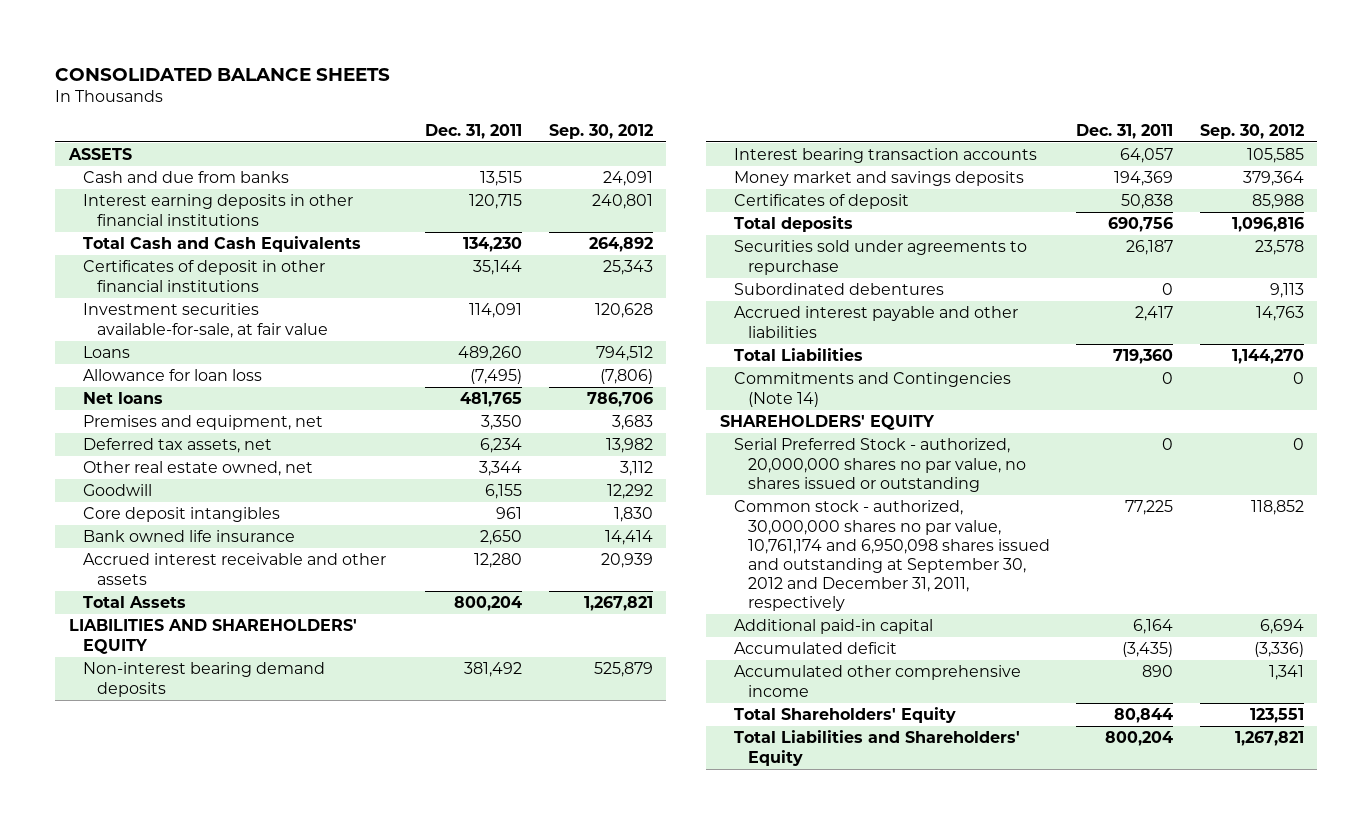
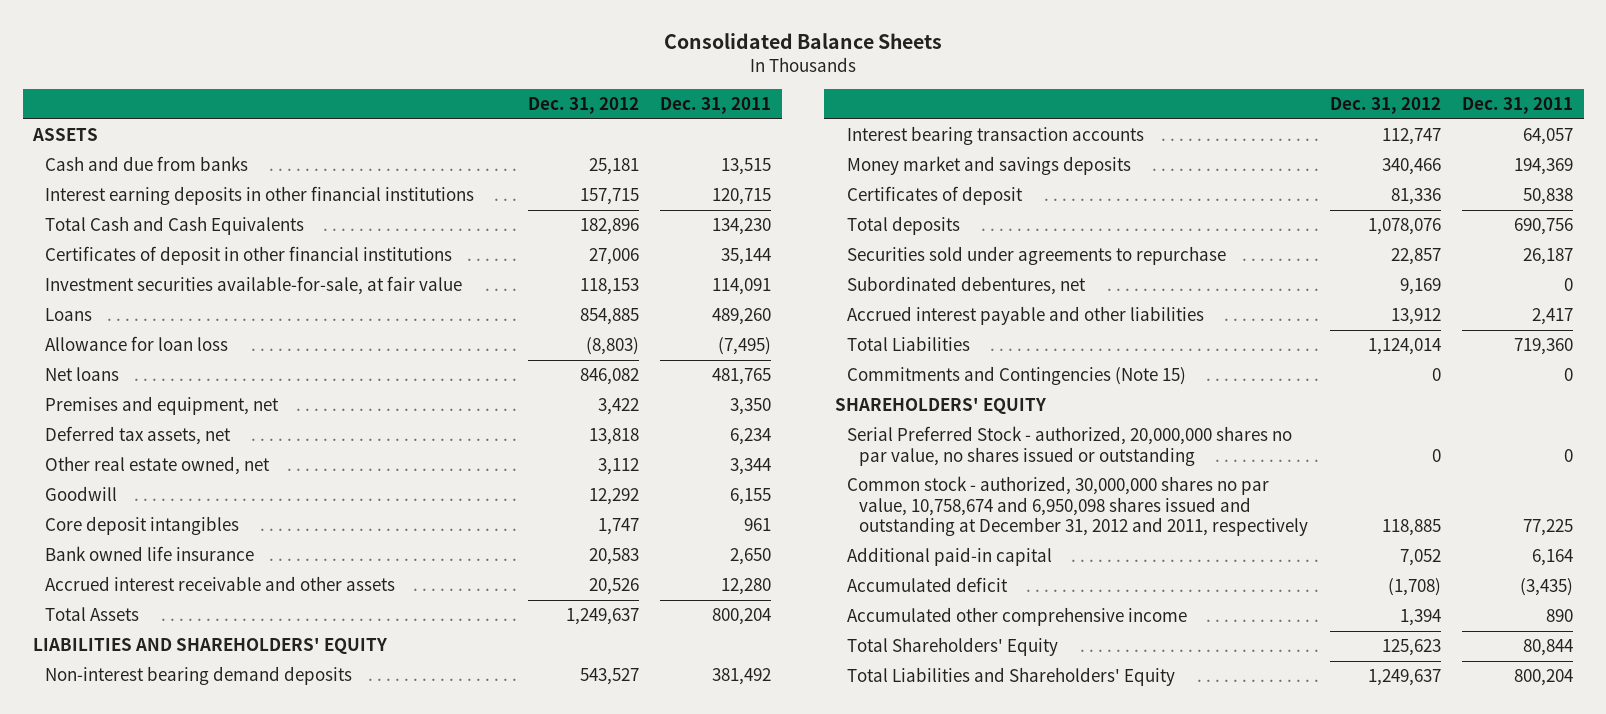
- CONSOLIDATED BALANCE SHEETS
+ Consolidated Balance Sheets
- | Dec. 31, 2011 | Sep. 30, 2012
+ | Dec. 31, 2012 | Dec. 31, 2011
- Subordinated debentures | 0 | 9,113
+ Subordinated debentures, net | 9,169 | 0
- Commitments and Contingencies (Note 14) | 0 | 0
+ Commitments and Contingencies (Note 15) | 0 | 0
- Common stock - authorized, 30,000,000 shares no par value, 10,761,174 and 6,950,098 shares issued and outstanding at September 30, 2012 and December 31, 2011, respectively | 77,225 | 118,852
+ Common stock - authorized, 30,000,000 shares no par value, 10,758,674 and 6,950,098 shares issued and outstanding at December 31, 2012 and 2011, respectively | 118,885 | 77,225

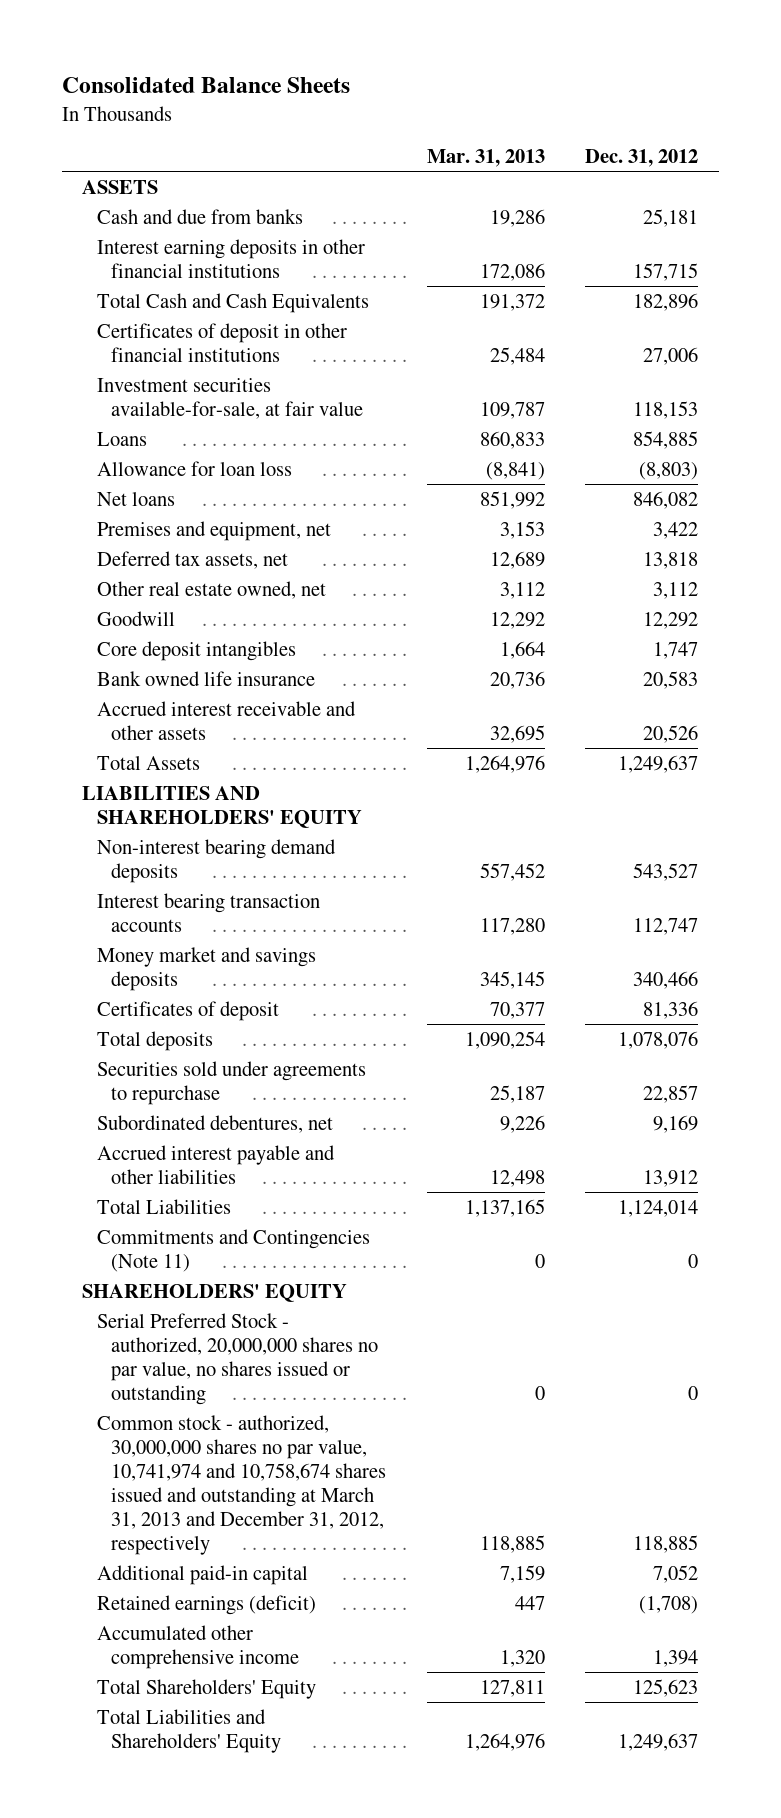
- | Dec. 31, 2012 | Dec. 31, 2011
+ | Mar. 31, 2013 | Dec. 31, 2012
- Commitments and Contingencies (Note 15) | 0 | 0
+ Commitments and Contingencies (Note 11) | 0 | 0
- Common stock - authorized, 30,000,000 shares no par value, 10,758,674 and 6,950,098 shares issued and outstanding at December 31, 2012 and 2011, respectively | 118,885 | 77,225
+ Common stock - authorized, 30,000,000 shares no par value, 10,741,974 and 10,758,674 shares issued and outstanding at March 31, 2013 and December 31, 2012, respectively | 118,885 | 118,885
- Accumulated deficit | (1,708) | (3,435)
+ Retained earnings (deficit) | 447 | (1,708)

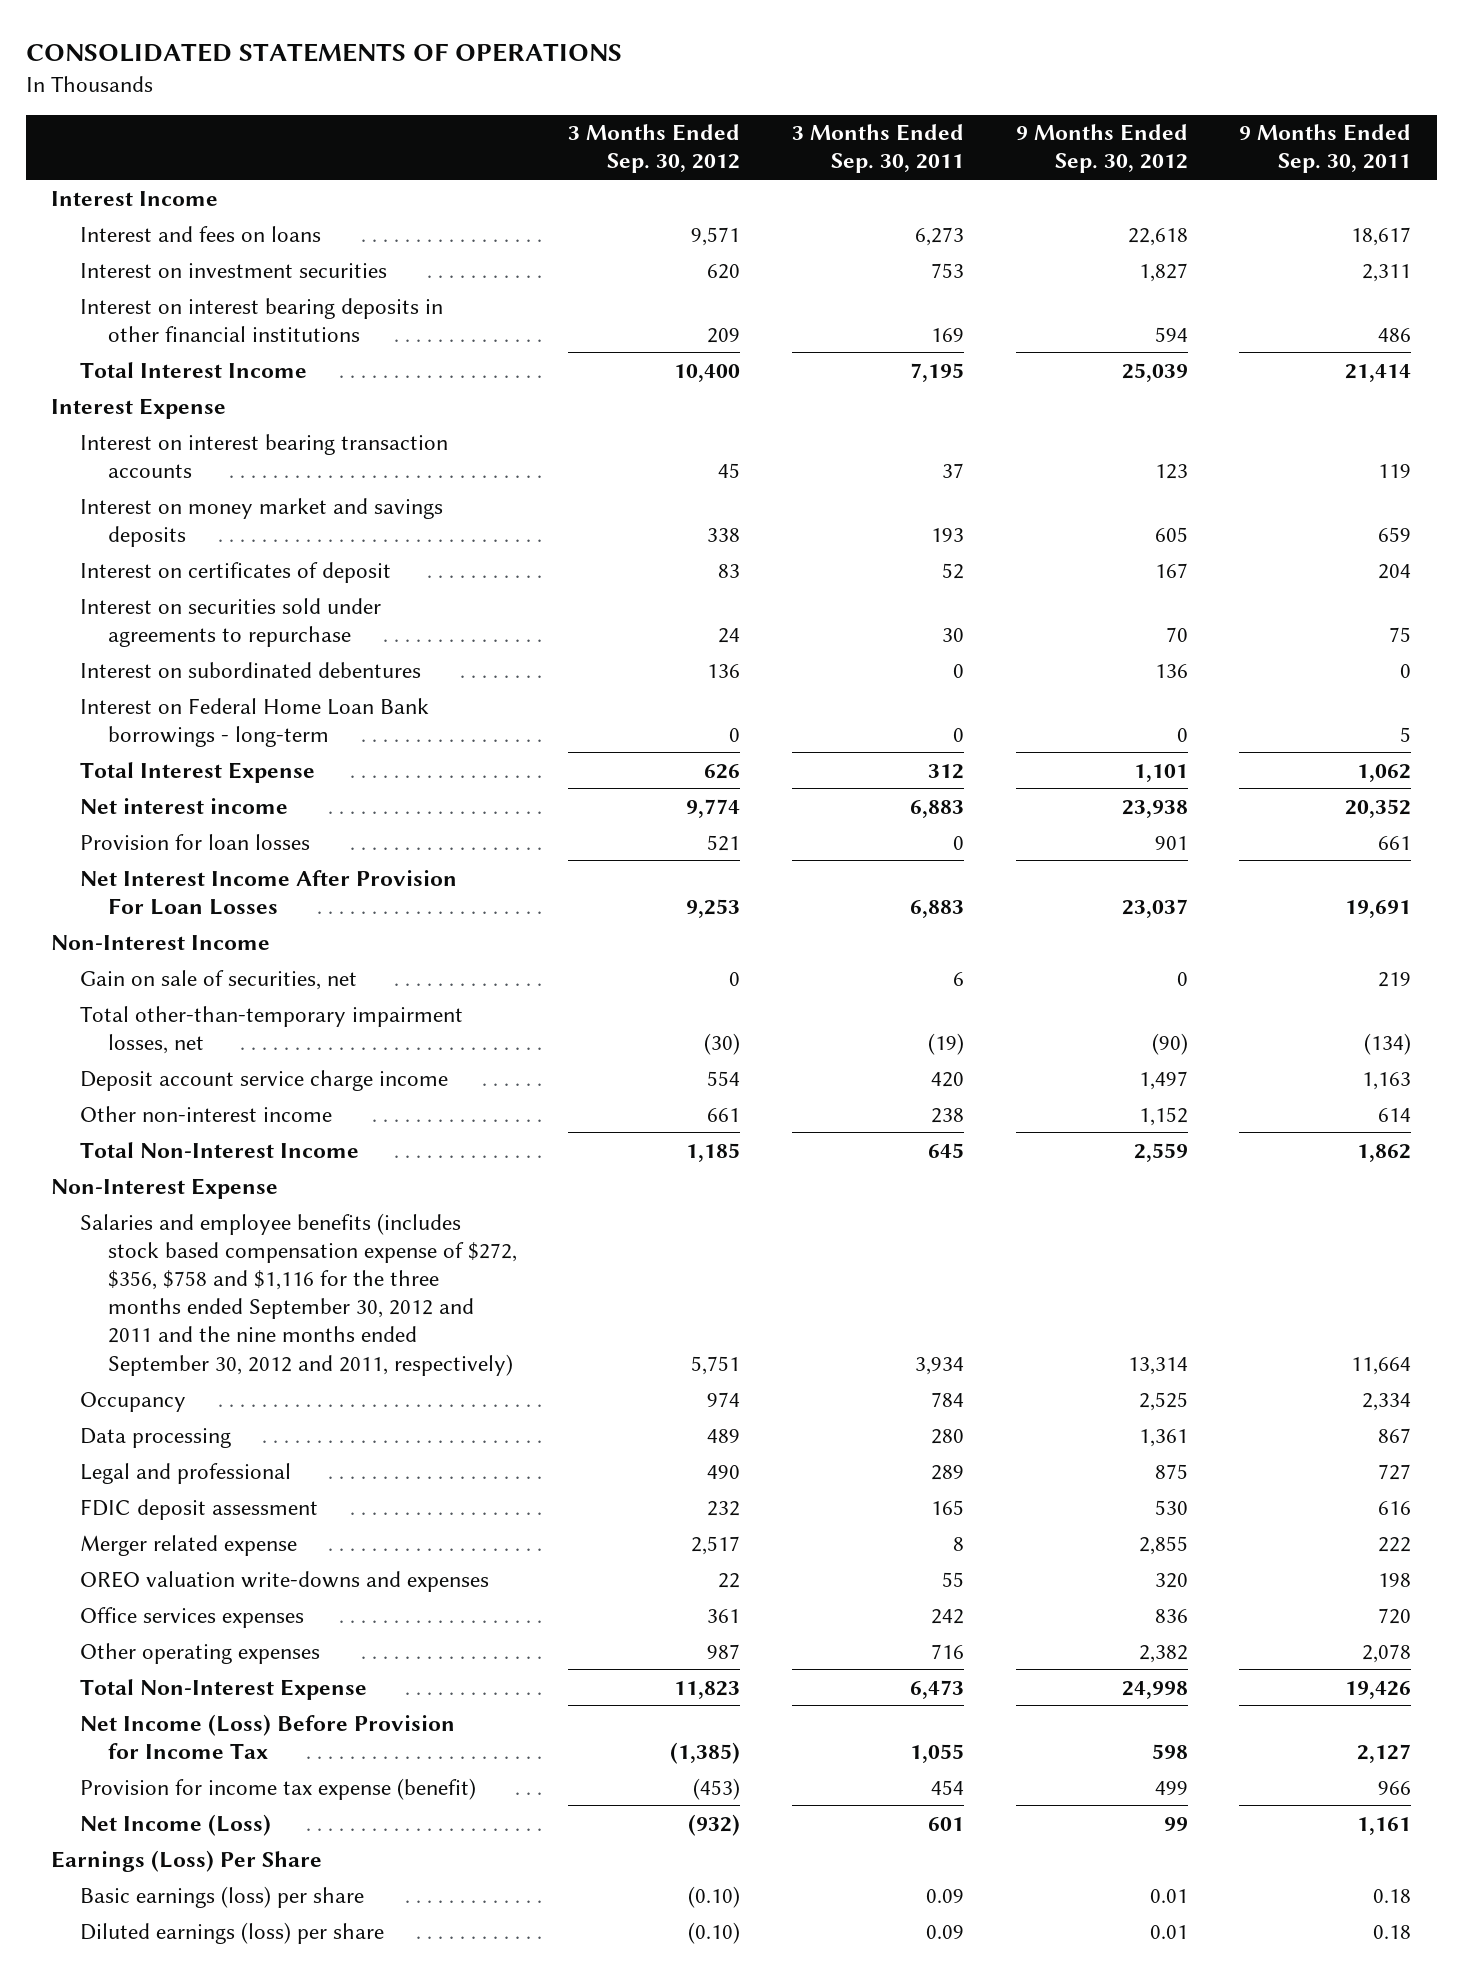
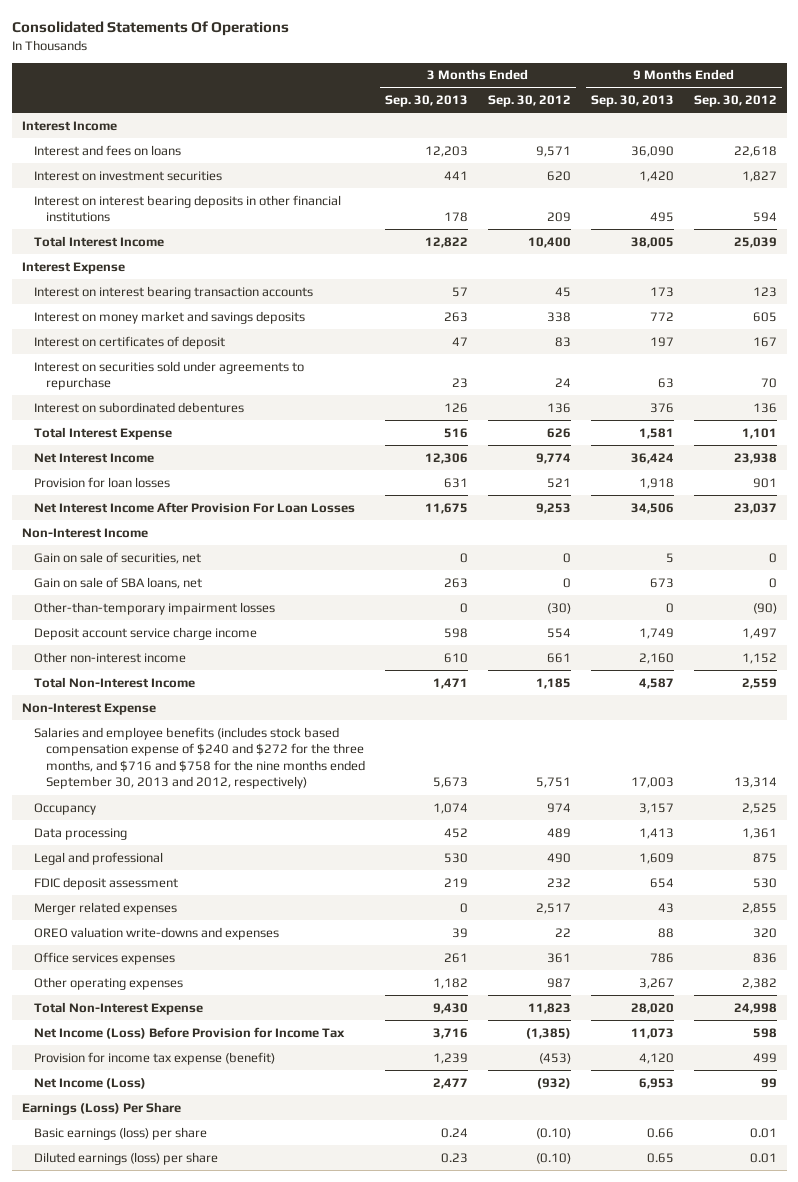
- CONSOLIDATED STATEMENTS OF OPERATIONS
+ Consolidated Statements Of Operations
- | 3 Months Ended Sep. 30, 2012 | 3 Months Ended Sep. 30, 2011 | 9 Months Ended Sep. 30, 2012 | 9 Months Ended Sep. 30, 2011
+ | 3 Months Ended Sep. 30, 2013 | 3 Months Ended Sep. 30, 2012 | 9 Months Ended Sep. 30, 2013 | 9 Months Ended Sep. 30, 2012
- Interest on Federal Home Loan Bank borrowings - long-term | 0 | 0 | 0 | 5
- Net interest income | 9,774 | 6,883 | 23,938 | 20,352
+ Net Interest Income | 12,306 | 9,774 | 36,424 | 23,938
- Total other-than-temporary impairment losses, net | (30) | (19) | (90) | (134)
+ Gain on sale of SBA loans, net | 263 | 0 | 673 | 0
+ Other-than-temporary impairment losses | 0 | (30) | 0 | (90)
- Salaries and employee benefits (includes stock based compensation expense of $272, $356, $758 and $1,116 for the three months ended September 30, 2012 and 2011 and the nine months ended September 30, 2012 and 2011, respectively) | 5,751 | 3,934 | 13,314 | 11,664
+ Salaries and employee benefits (includes stock based compensation expense of $240 and $272 for the three months, and $716 and $758 for the nine months ended September 30, 2013 and 2012, respectively) | 5,673 | 5,751 | 17,003 | 13,314
- Merger related expense | 2,517 | 8 | 2,855 | 222
+ Merger related expenses | 0 | 2,517 | 43 | 2,855

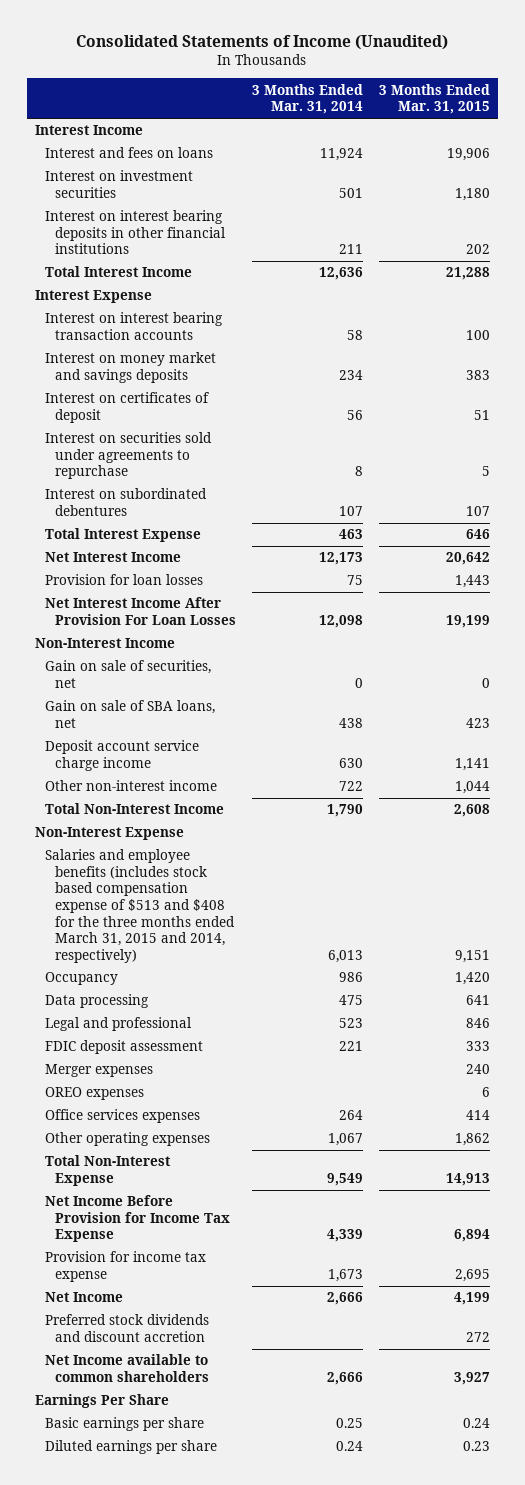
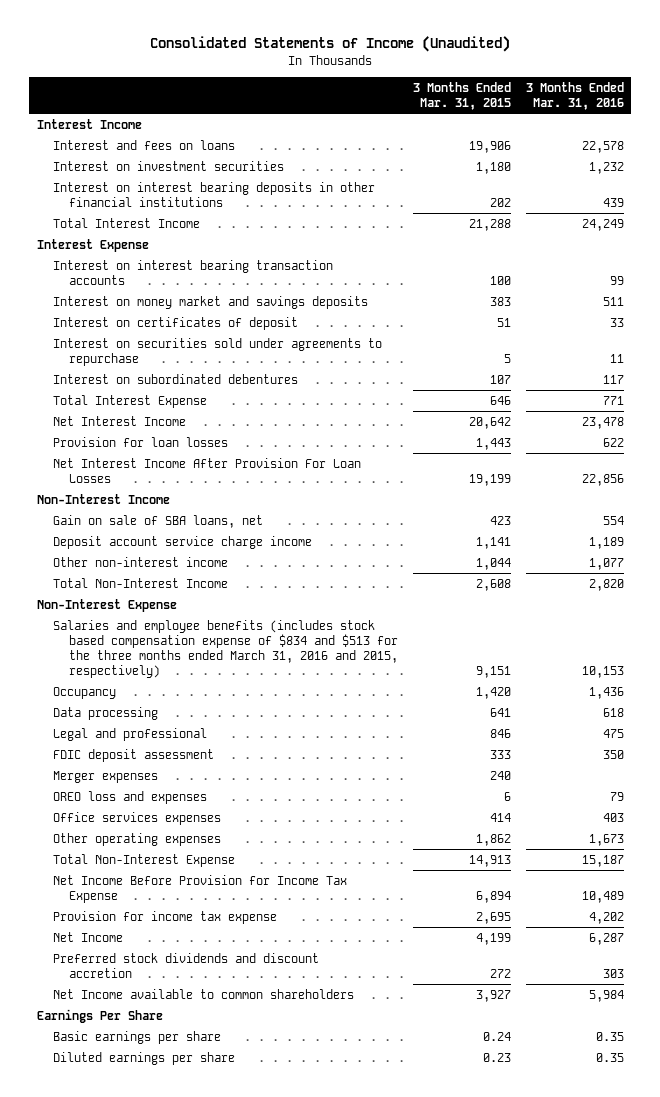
- | 3 Months Ended Mar. 31, 2014 | 3 Months Ended Mar. 31, 2015
+ | 3 Months Ended Mar. 31, 2015 | 3 Months Ended Mar. 31, 2016
- Gain on sale of securities, net | 0 | 0
- Salaries and employee benefits (includes stock based compensation expense of $513 and $408 for the three months ended March 31, 2015 and 2014, respectively) | 6,013 | 9,151
+ Salaries and employee benefits (includes stock based compensation expense of $834 and $513 for the three months ended March 31, 2016 and 2015, respectively) | 9,151 | 10,153
- OREO expenses | | 6
+ OREO loss and expenses | 6 | 79

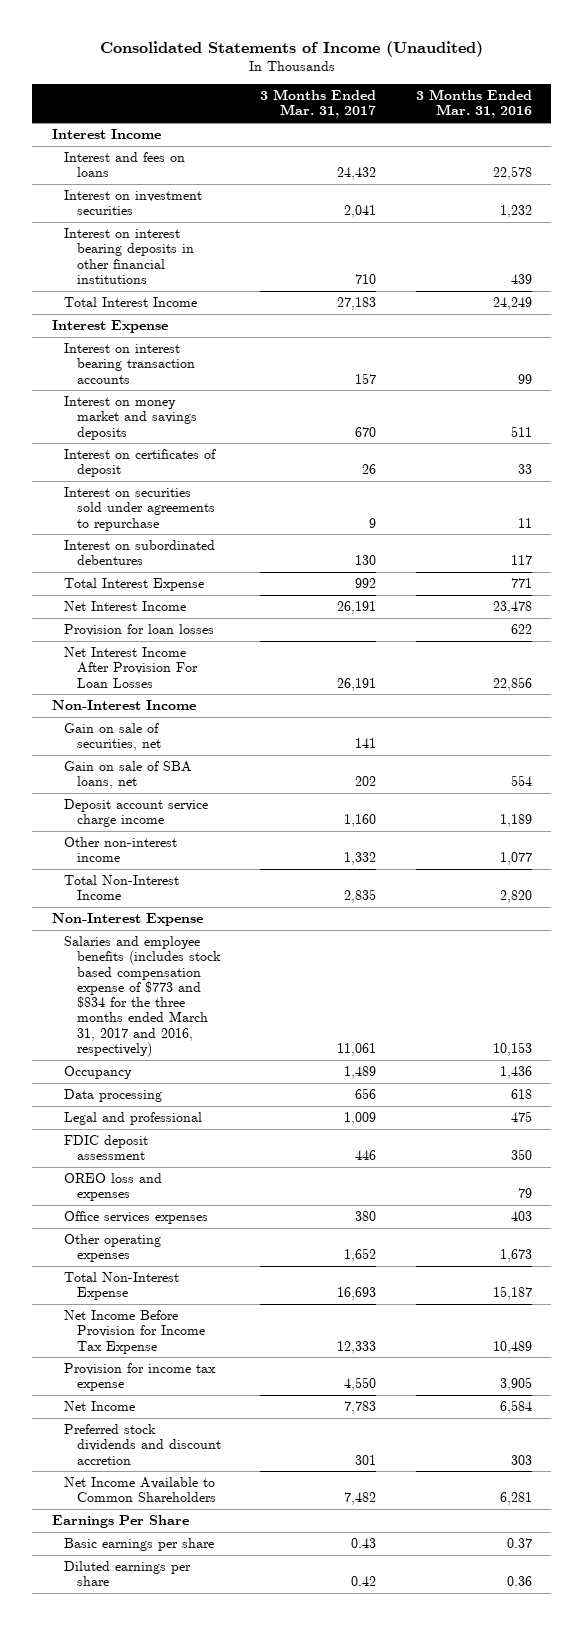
- | 3 Months Ended Mar. 31, 2015 | 3 Months Ended Mar. 31, 2016
+ | 3 Months Ended Mar. 31, 2017 | 3 Months Ended Mar. 31, 2016
+ Gain on sale of securities, net | 141 |
- Salaries and employee benefits (includes stock based compensation expense of $834 and $513 for the three months ended March 31, 2016 and 2015, respectively) | 9,151 | 10,153
+ Salaries and employee benefits (includes stock based compensation expense of $773 and $834 for the three months ended March 31, 2017 and 2016, respectively) | 11,061 | 10,153
- Merger expenses | 240 |
- Provision for income tax expense | 2,695 | 4,202
- Net Income | 4,199 | 6,287
+ Provision for income tax expense | 4,550 | 3,905
+ Net Income | 7,783 | 6,584
- Net Income available to common shareholders | 3,927 | 5,984
+ Net Income Available to Common Shareholders | 7,482 | 6,281
- Basic earnings per share | 0.24 | 0.35
- Diluted earnings per share | 0.23 | 0.35
+ Basic earnings per share | 0.43 | 0.37
+ Diluted earnings per share | 0.42 | 0.36

